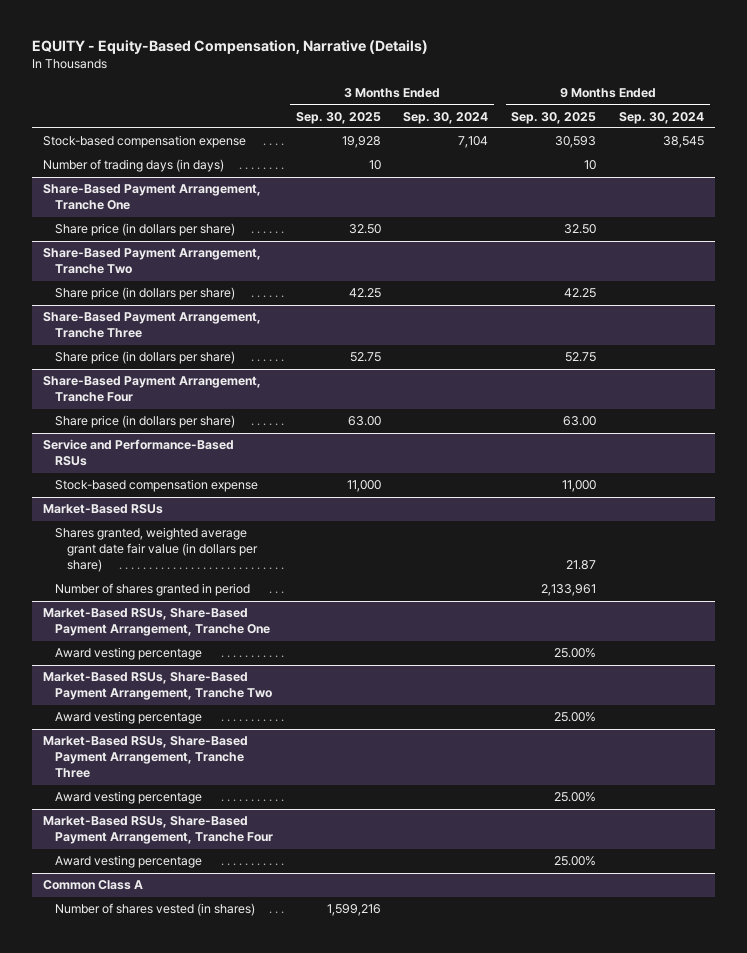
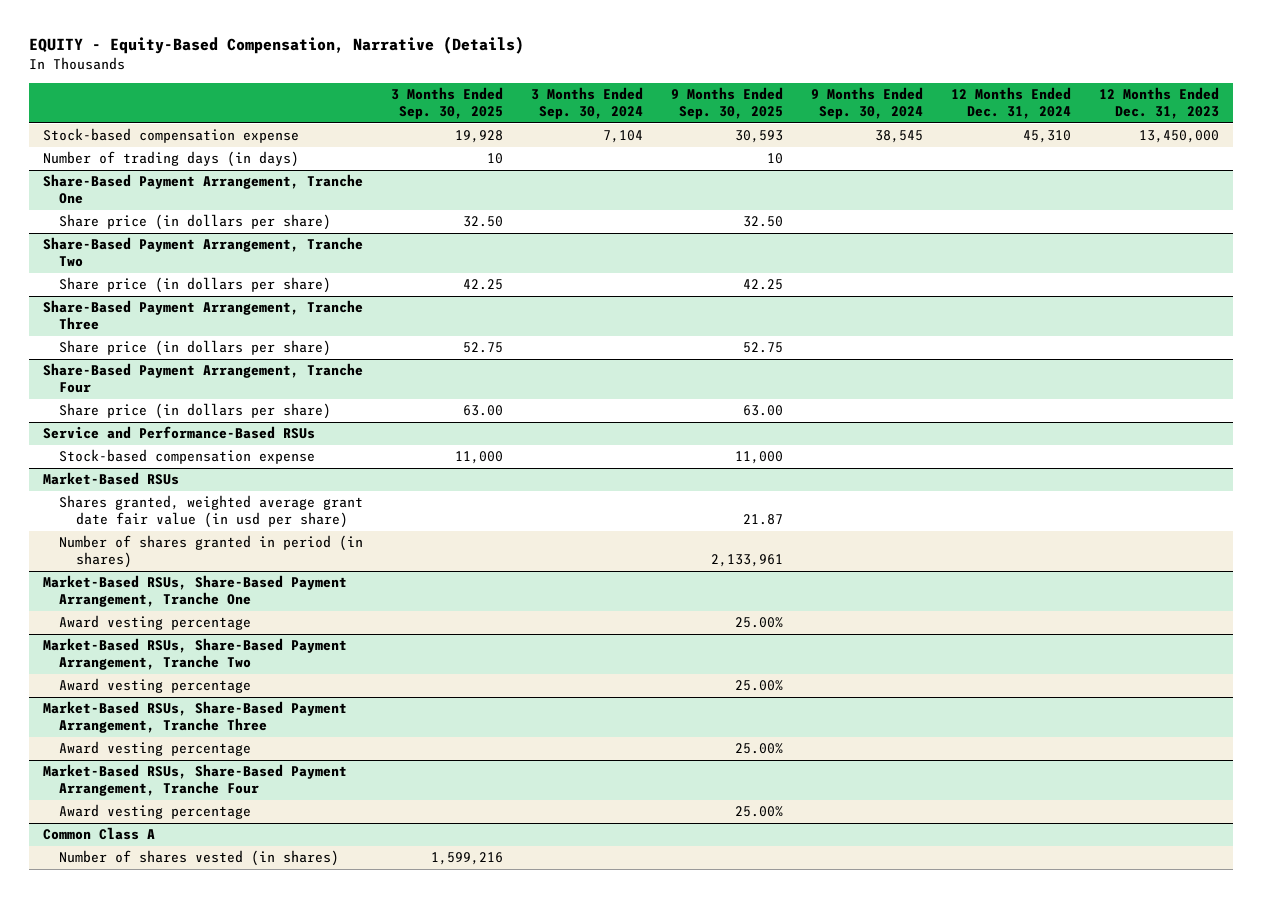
- | 3 Months Ended Sep. 30, 2025 | 3 Months Ended Sep. 30, 2024 | 9 Months Ended Sep. 30, 2025 | 9 Months Ended Sep. 30, 2024
+ | 3 Months Ended Sep. 30, 2025 | 3 Months Ended Sep. 30, 2024 | 9 Months Ended Sep. 30, 2025 | 9 Months Ended Sep. 30, 2024 | 12 Months Ended Dec. 31, 2024 | 12 Months Ended Dec. 31, 2023
@ Market-Based RSUs
- Shares granted, weighted average grant date fair value (in dollars per share) | | | 21.87 |
- Number of shares granted in period | | | 2,133,961 |
+ Shares granted, weighted average grant date fair value (in usd per share) | | | 21.87 | | |
+ Number of shares granted in period (in shares) | | | 2,133,961 | | |

